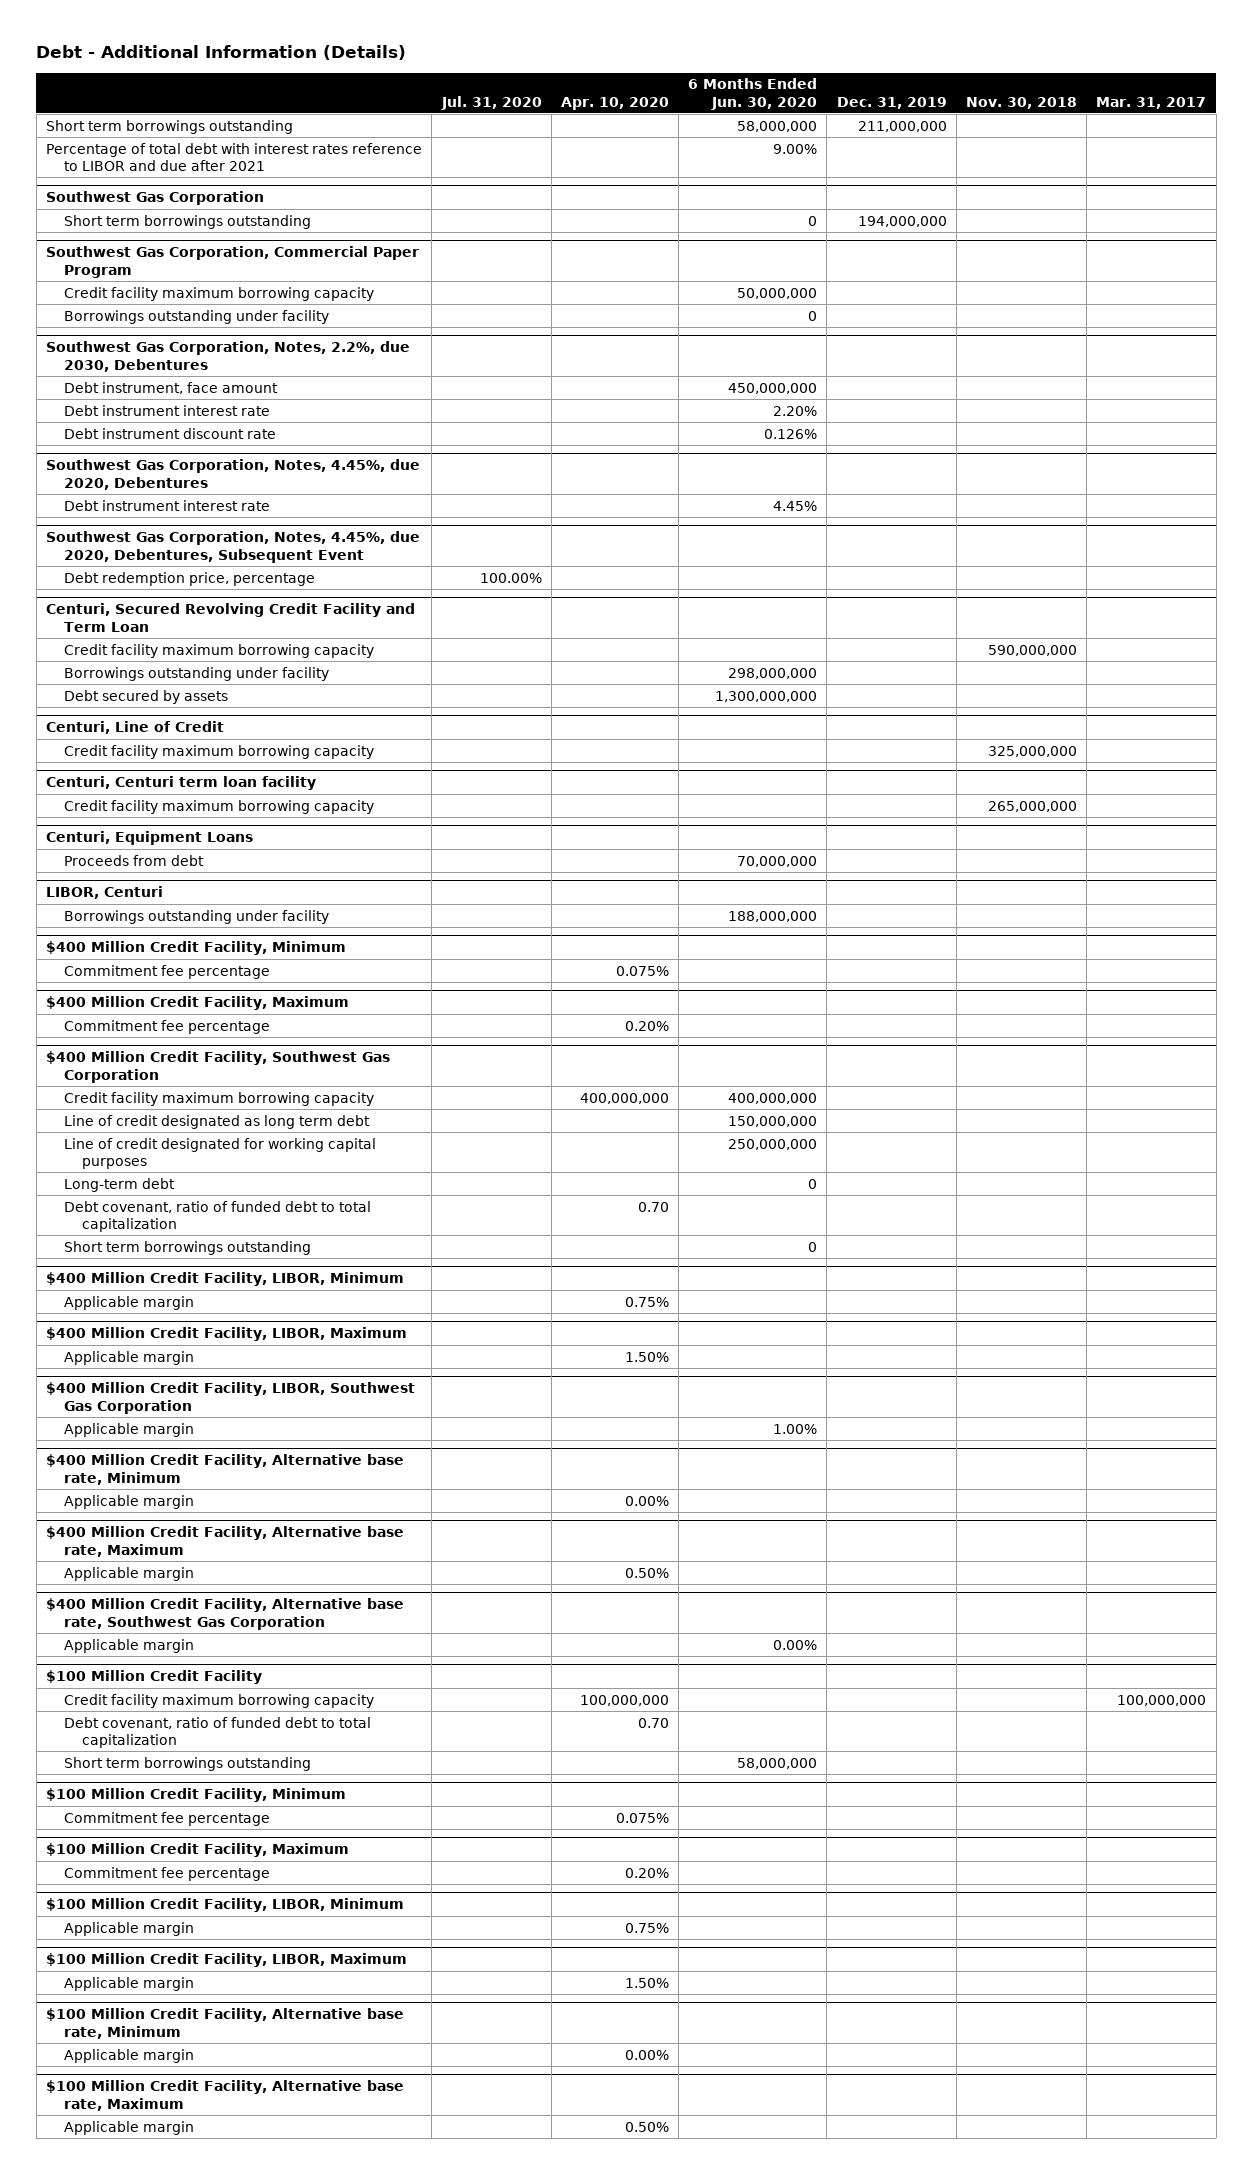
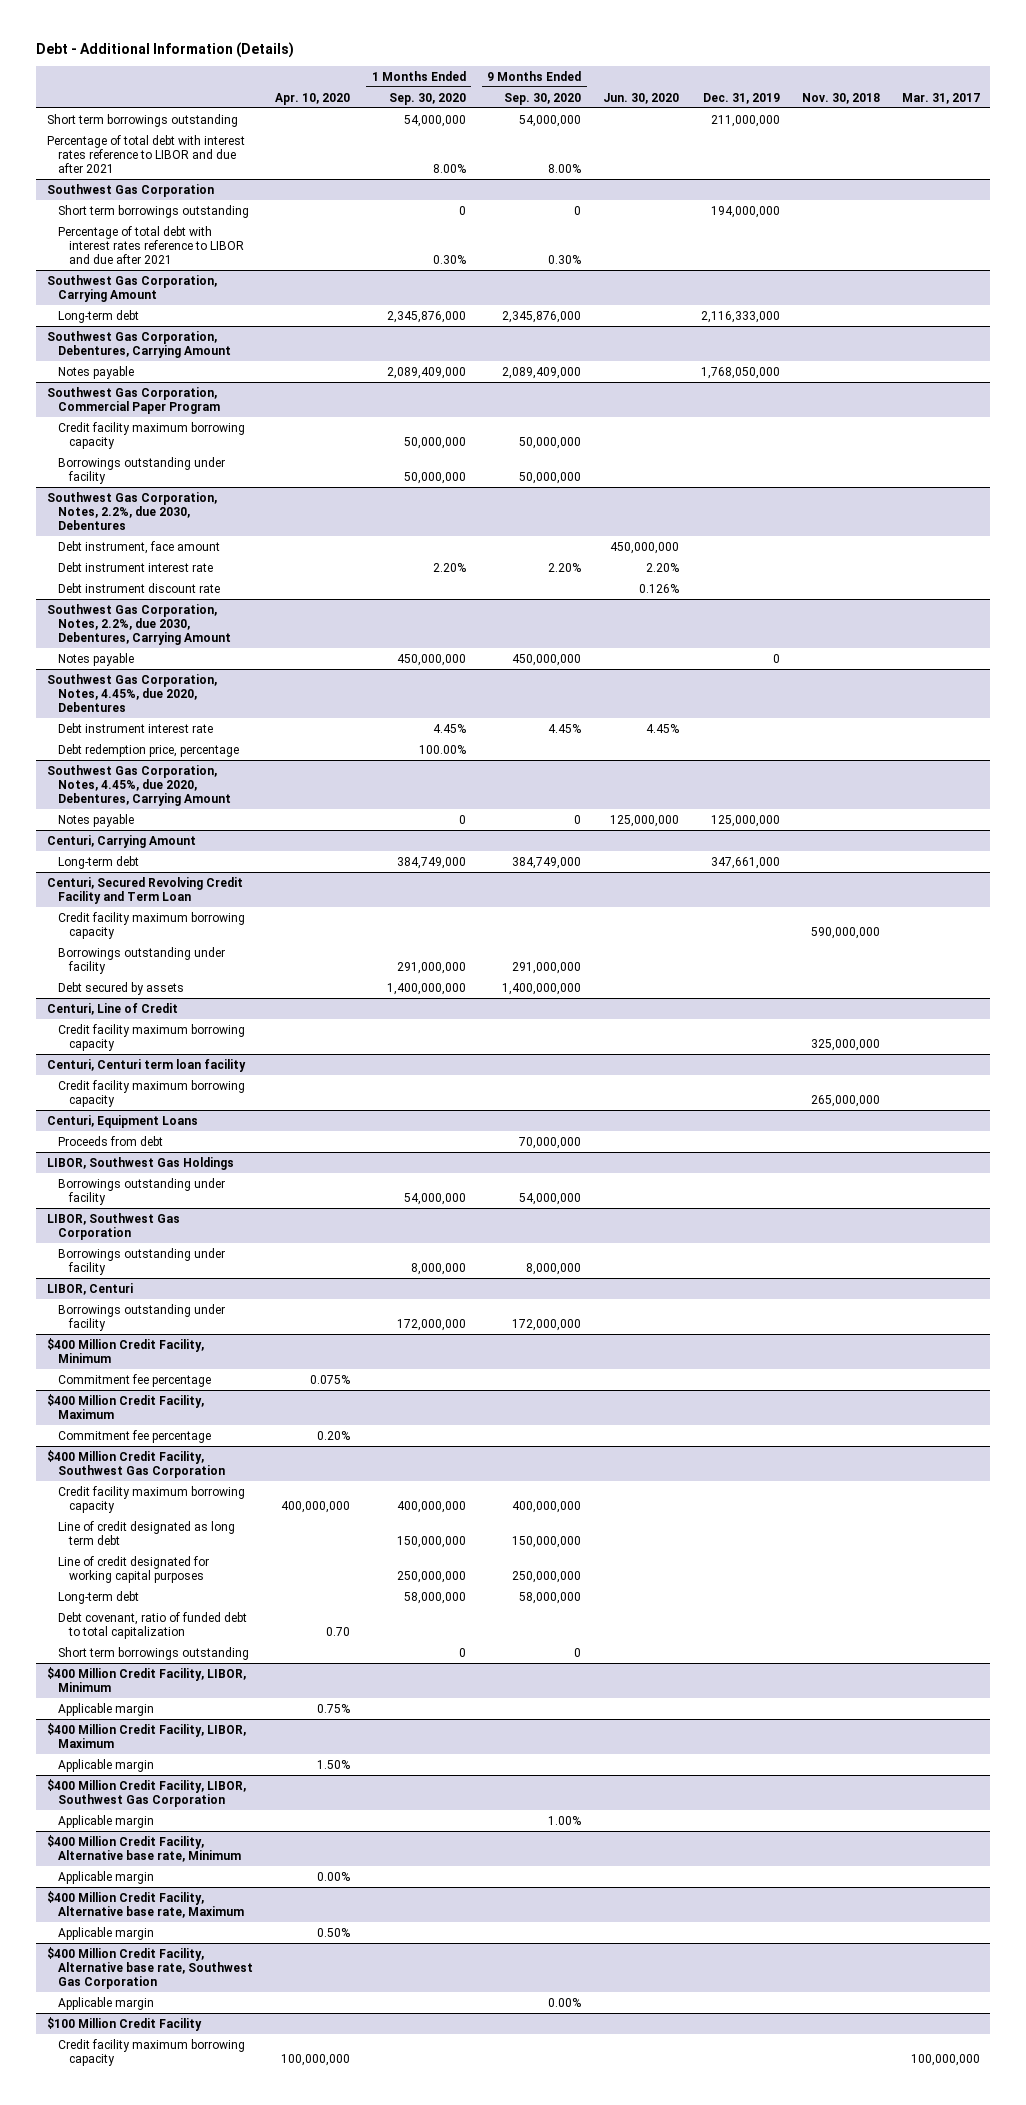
- | Jul. 31, 2020 | Apr. 10, 2020 | 6 Months Ended Jun. 30, 2020 | Dec. 31, 2019 | Nov. 30, 2018 | Mar. 31, 2017
+ | Apr. 10, 2020 | 1 Months Ended Sep. 30, 2020 | 9 Months Ended Sep. 30, 2020 | Jun. 30, 2020 | Dec. 31, 2019 | Nov. 30, 2018 | Mar. 31, 2017
@ Southwest Gas Corporation
+ Percentage of total debt with interest rates reference to LIBOR and due after 2021 | | 0.30% | 0.30% | | | |
+ Southwest Gas Corporation, Carrying Amount
+ Long-term debt | | 2,345,876,000 | 2,345,876,000 | | 2,116,333,000 | |
+ Southwest Gas Corporation, Debentures, Carrying Amount
+ Notes payable | | 2,089,409,000 | 2,089,409,000 | | 1,768,050,000 | |
+ Southwest Gas Corporation, Notes, 2.2%, due 2030, Debentures, Carrying Amount
+ Notes payable | | 450,000,000 | 450,000,000 | | 0 | |
- Southwest Gas Corporation, Notes, 4.45%, due 2020, Debentures, Subsequent Event
- Debt redemption price, percentage | 100.00% | | | | |
@ Southwest Gas Corporation, Notes, 4.45%, due 2020, Debentures
+ Debt redemption price, percentage | | 100.00% | | | | |
+ Southwest Gas Corporation, Notes, 4.45%, due 2020, Debentures, Carrying Amount
+ Notes payable | | 0 | 0 | 125,000,000 | 125,000,000 | |
+ Centuri, Carrying Amount
+ Long-term debt | | 384,749,000 | 384,749,000 | | 347,661,000 | |
+ LIBOR, Southwest Gas Holdings
+ Borrowings outstanding under facility | | 54,000,000 | 54,000,000 | | | |
+ LIBOR, Southwest Gas Corporation
+ Borrowings outstanding under facility | | 8,000,000 | 8,000,000 | | | |
@ $100 Million Credit Facility
- Debt covenant, ratio of funded debt to total capitalization | | 0.70 | | | |
- Short term borrowings outstanding | | | 58,000,000 | | |
- $100 Million Credit Facility, Minimum
- Commitment fee percentage | | 0.075% | | | |
- $100 Million Credit Facility, Maximum
- Commitment fee percentage | | 0.20% | | | |
- $100 Million Credit Facility, LIBOR, Minimum
- Applicable margin | | 0.75% | | | |
- $100 Million Credit Facility, LIBOR, Maximum
- Applicable margin | | 1.50% | | | |
- $100 Million Credit Facility, Alternative base rate, Minimum
- Applicable margin | | 0.00% | | | |
- $100 Million Credit Facility, Alternative base rate, Maximum
- Applicable margin | | 0.50% | | | |

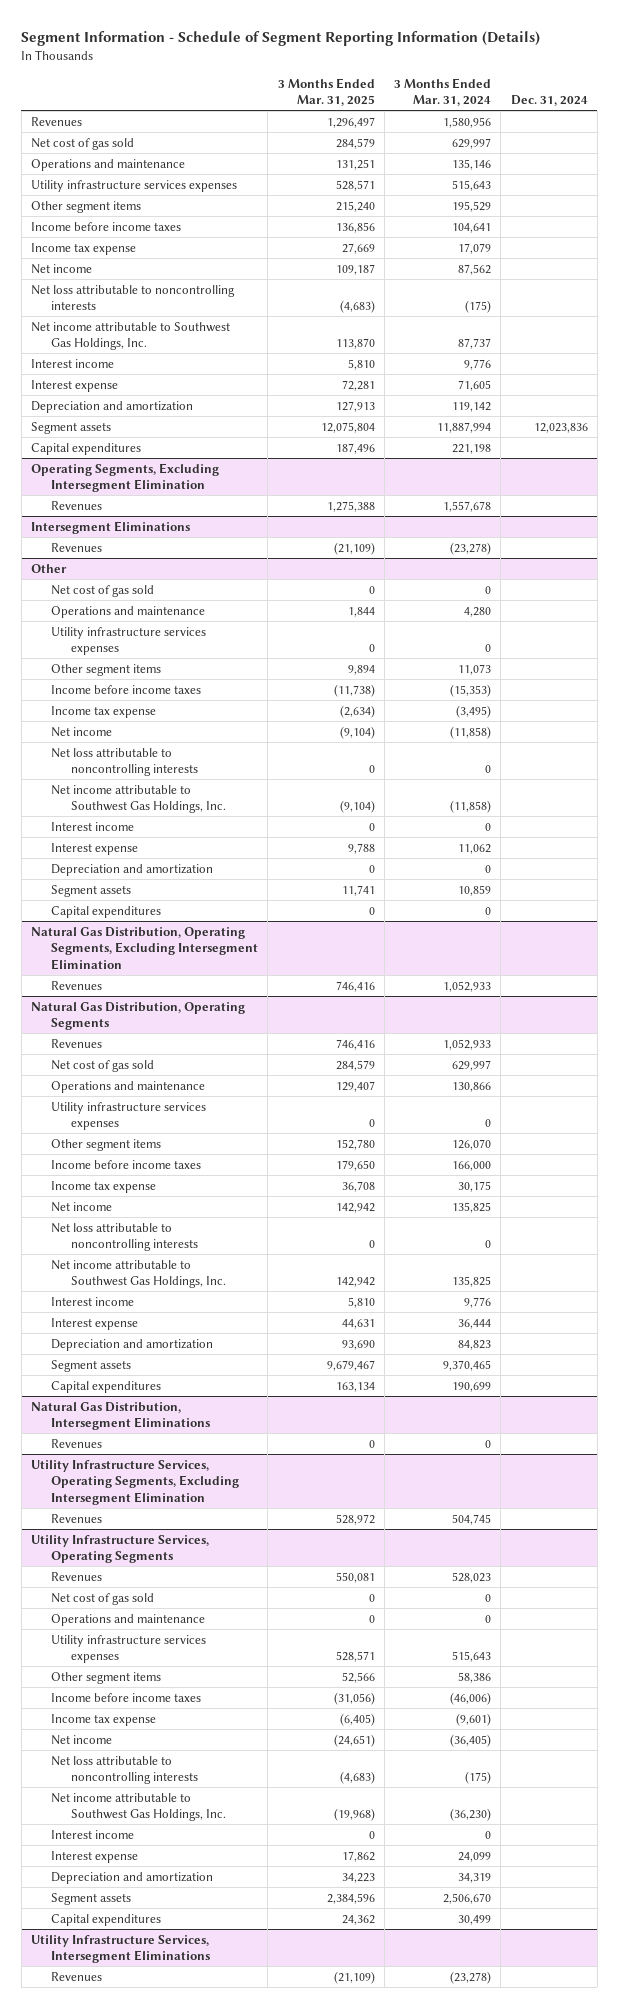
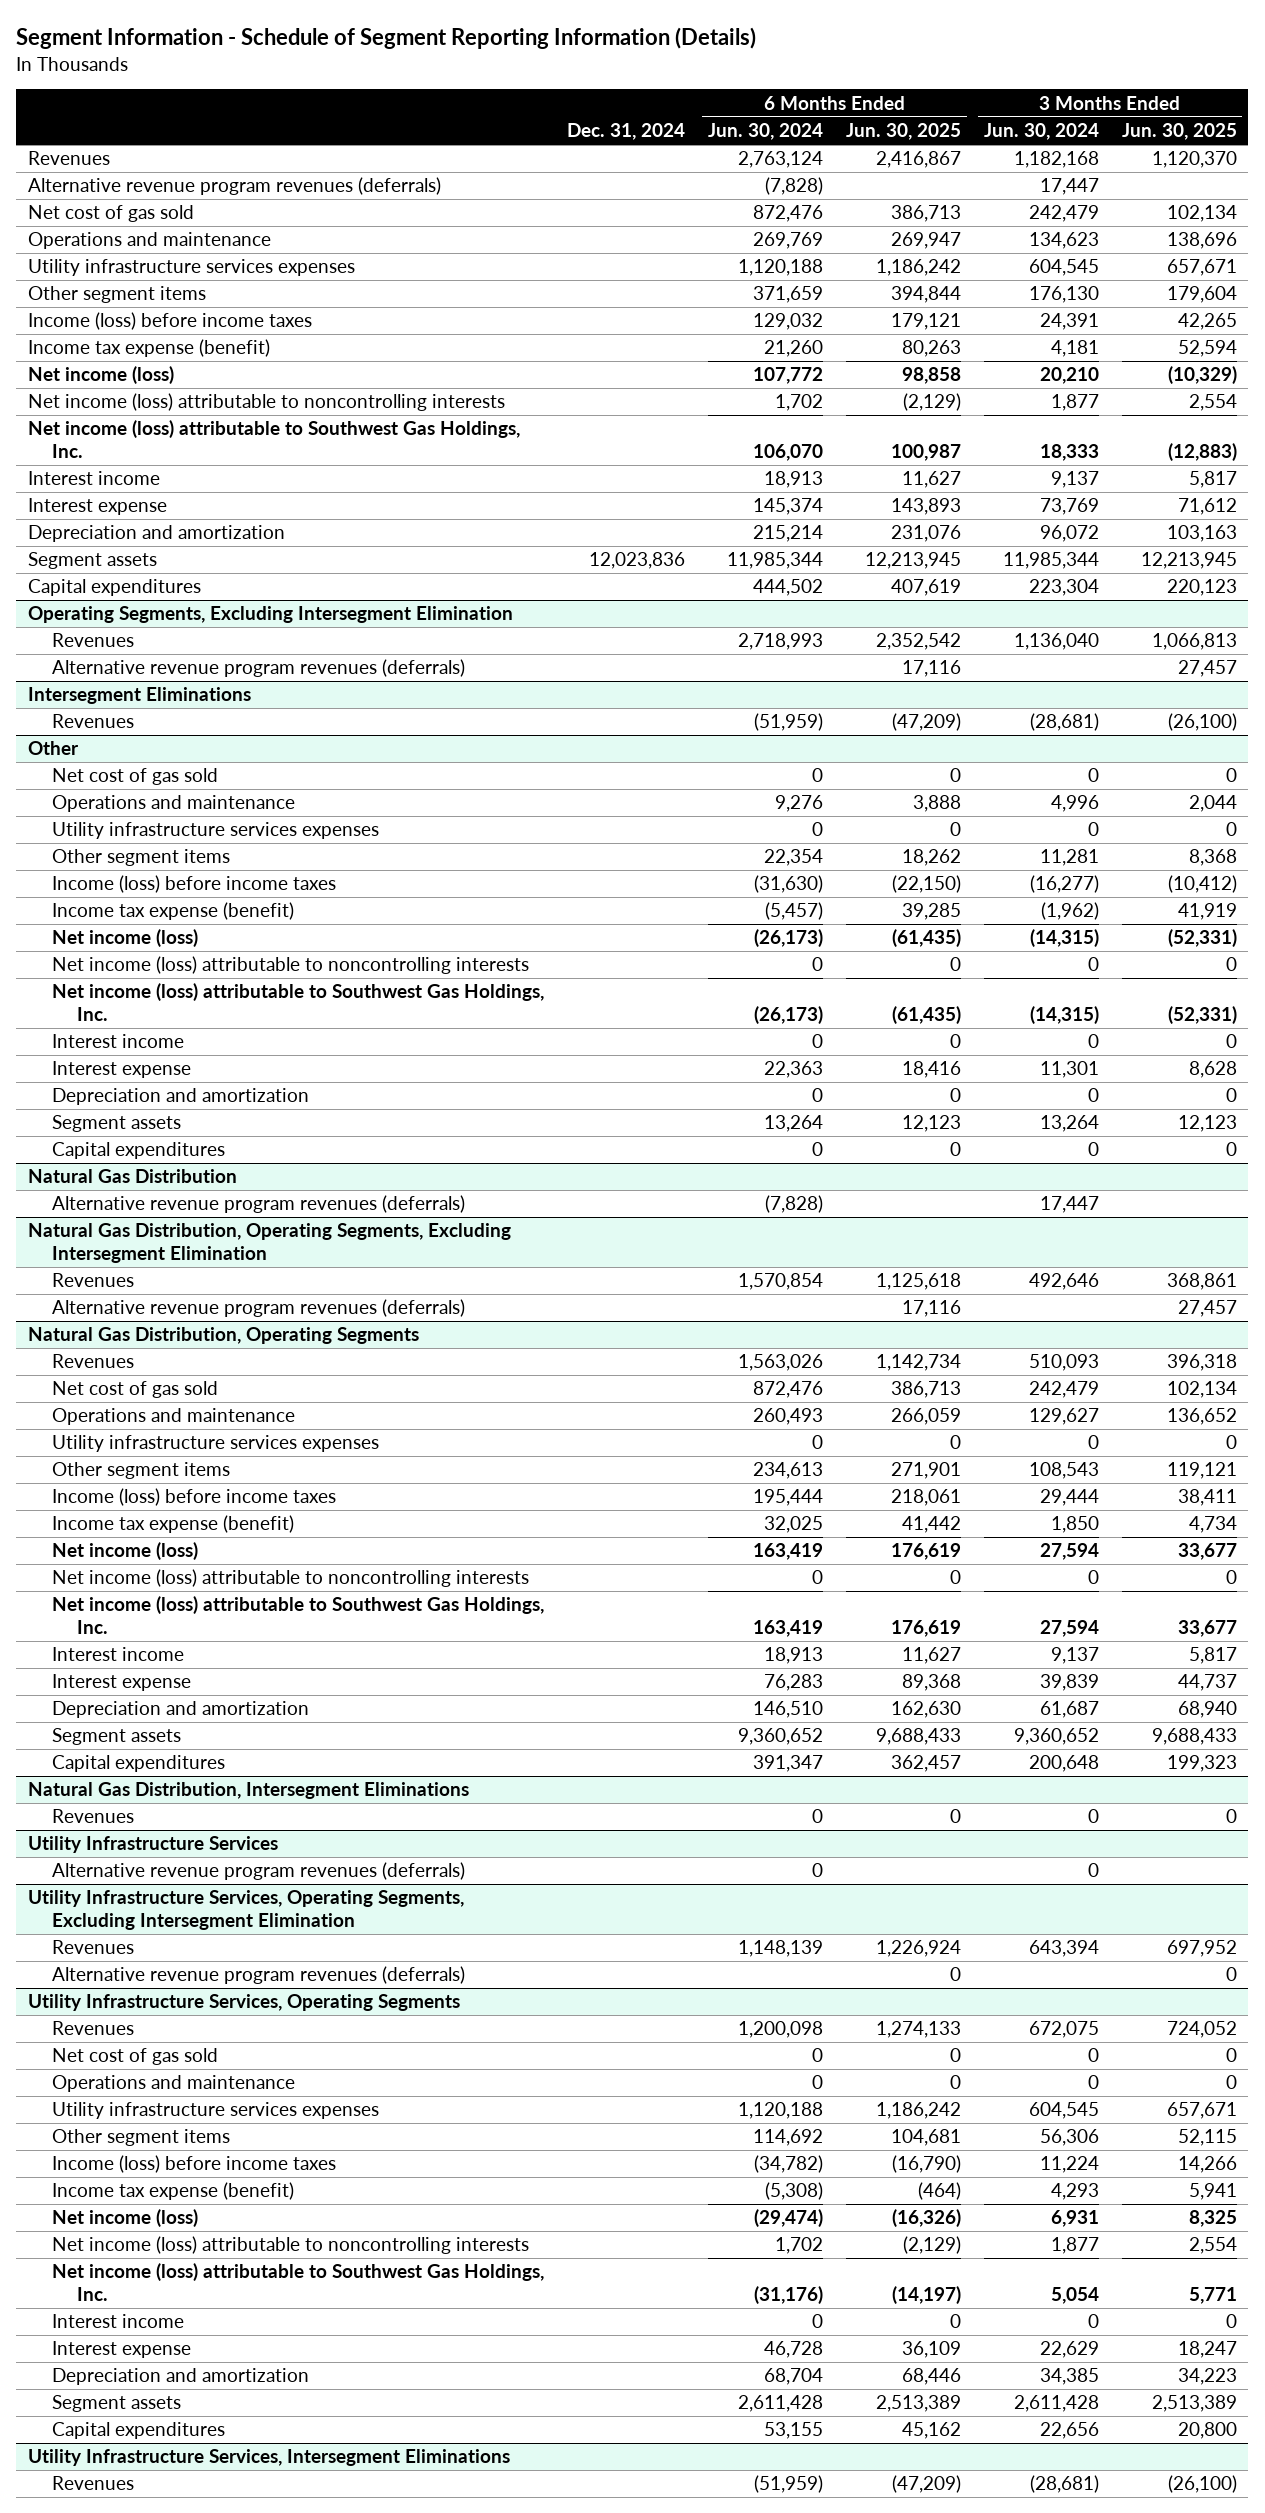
- | 3 Months Ended Mar. 31, 2025 | 3 Months Ended Mar. 31, 2024 | Dec. 31, 2024
+ | Dec. 31, 2024 | 6 Months Ended Jun. 30, 2024 | 6 Months Ended Jun. 30, 2025 | 3 Months Ended Jun. 30, 2024 | 3 Months Ended Jun. 30, 2025
+ Alternative revenue program revenues (deferrals) | | (7,828) | | 17,447 |
- Income before income taxes | 136,856 | 104,641 |
- Income tax expense | 27,669 | 17,079 |
- Net income | 109,187 | 87,562 |
- Net loss attributable to noncontrolling interests | (4,683) | (175) |
- Net income attributable to Southwest Gas Holdings, Inc. | 113,870 | 87,737 |
+ Income (loss) before income taxes | | 129,032 | 179,121 | 24,391 | 42,265
+ Income tax expense (benefit) | | 21,260 | 80,263 | 4,181 | 52,594
+ Net income (loss) | | 107,772 | 98,858 | 20,210 | (10,329)
+ Net income (loss) attributable to noncontrolling interests | | 1,702 | (2,129) | 1,877 | 2,554
+ Net income (loss) attributable to Southwest Gas Holdings, Inc. | | 106,070 | 100,987 | 18,333 | (12,883)
@ Operating Segments, Excluding Intersegment Elimination
+ Alternative revenue program revenues (deferrals) | | | 17,116 | | 27,457
@ Other
- Income before income taxes | (11,738) | (15,353) |
- Income tax expense | (2,634) | (3,495) |
- Net income | (9,104) | (11,858) |
- Net loss attributable to noncontrolling interests | 0 | 0 |
- Net income attributable to Southwest Gas Holdings, Inc. | (9,104) | (11,858) |
+ Income (loss) before income taxes | | (31,630) | (22,150) | (16,277) | (10,412)
+ Income tax expense (benefit) | | (5,457) | 39,285 | (1,962) | 41,919
+ Net income (loss) | | (26,173) | (61,435) | (14,315) | (52,331)
+ Net income (loss) attributable to noncontrolling interests | | 0 | 0 | 0 | 0
+ Net income (loss) attributable to Southwest Gas Holdings, Inc. | | (26,173) | (61,435) | (14,315) | (52,331)
+ Natural Gas Distribution
+ Alternative revenue program revenues (deferrals) | | (7,828) | | 17,447 |
@ Natural Gas Distribution, Operating Segments, Excluding Intersegment Elimination
+ Alternative revenue program revenues (deferrals) | | | 17,116 | | 27,457
@ Natural Gas Distribution, Operating Segments
- Income before income taxes | 179,650 | 166,000 |
- Income tax expense | 36,708 | 30,175 |
- Net income | 142,942 | 135,825 |
- Net loss attributable to noncontrolling interests | 0 | 0 |
- Net income attributable to Southwest Gas Holdings, Inc. | 142,942 | 135,825 |
+ Income (loss) before income taxes | | 195,444 | 218,061 | 29,444 | 38,411
+ Income tax expense (benefit) | | 32,025 | 41,442 | 1,850 | 4,734
+ Net income (loss) | | 163,419 | 176,619 | 27,594 | 33,677
+ Net income (loss) attributable to noncontrolling interests | | 0 | 0 | 0 | 0
+ Net income (loss) attributable to Southwest Gas Holdings, Inc. | | 163,419 | 176,619 | 27,594 | 33,677
+ Utility Infrastructure Services
+ Alternative revenue program revenues (deferrals) | | 0 | | 0 |
@ Utility Infrastructure Services, Operating Segments, Excluding Intersegment Elimination
+ Alternative revenue program revenues (deferrals) | | | 0 | | 0
@ Utility Infrastructure Services, Operating Segments
- Income before income taxes | (31,056) | (46,006) |
- Income tax expense | (6,405) | (9,601) |
- Net income | (24,651) | (36,405) |
- Net loss attributable to noncontrolling interests | (4,683) | (175) |
- Net income attributable to Southwest Gas Holdings, Inc. | (19,968) | (36,230) |
+ Income (loss) before income taxes | | (34,782) | (16,790) | 11,224 | 14,266
+ Income tax expense (benefit) | | (5,308) | (464) | 4,293 | 5,941
+ Net income (loss) | | (29,474) | (16,326) | 6,931 | 8,325
+ Net income (loss) attributable to noncontrolling interests | | 1,702 | (2,129) | 1,877 | 2,554
+ Net income (loss) attributable to Southwest Gas Holdings, Inc. | | (31,176) | (14,197) | 5,054 | 5,771

